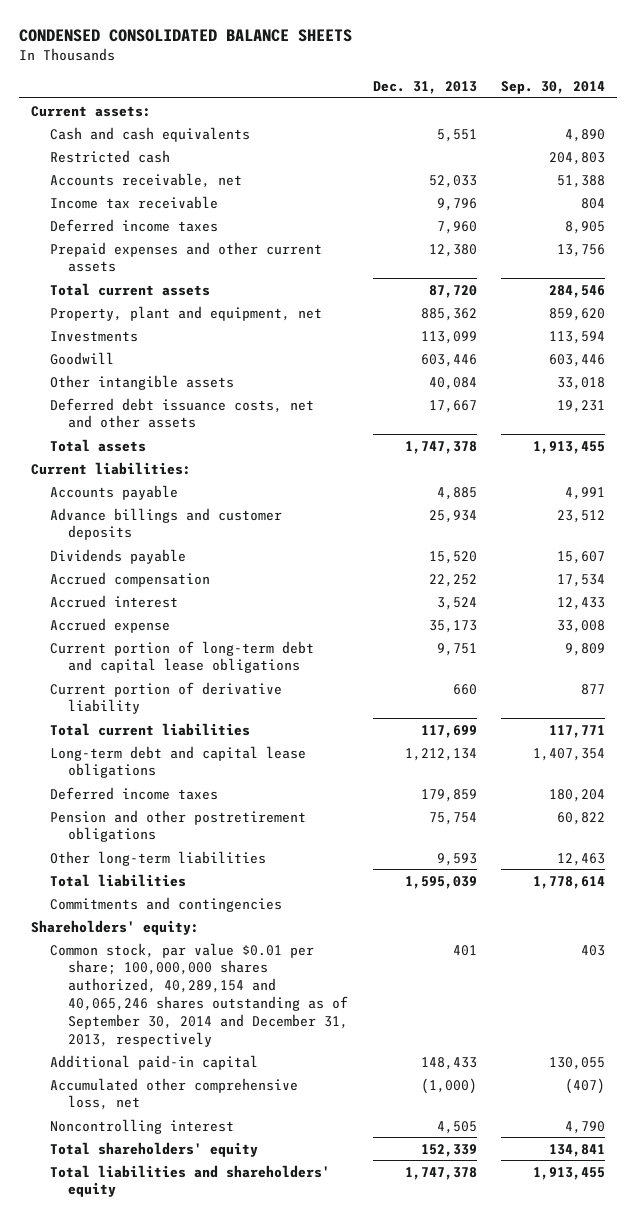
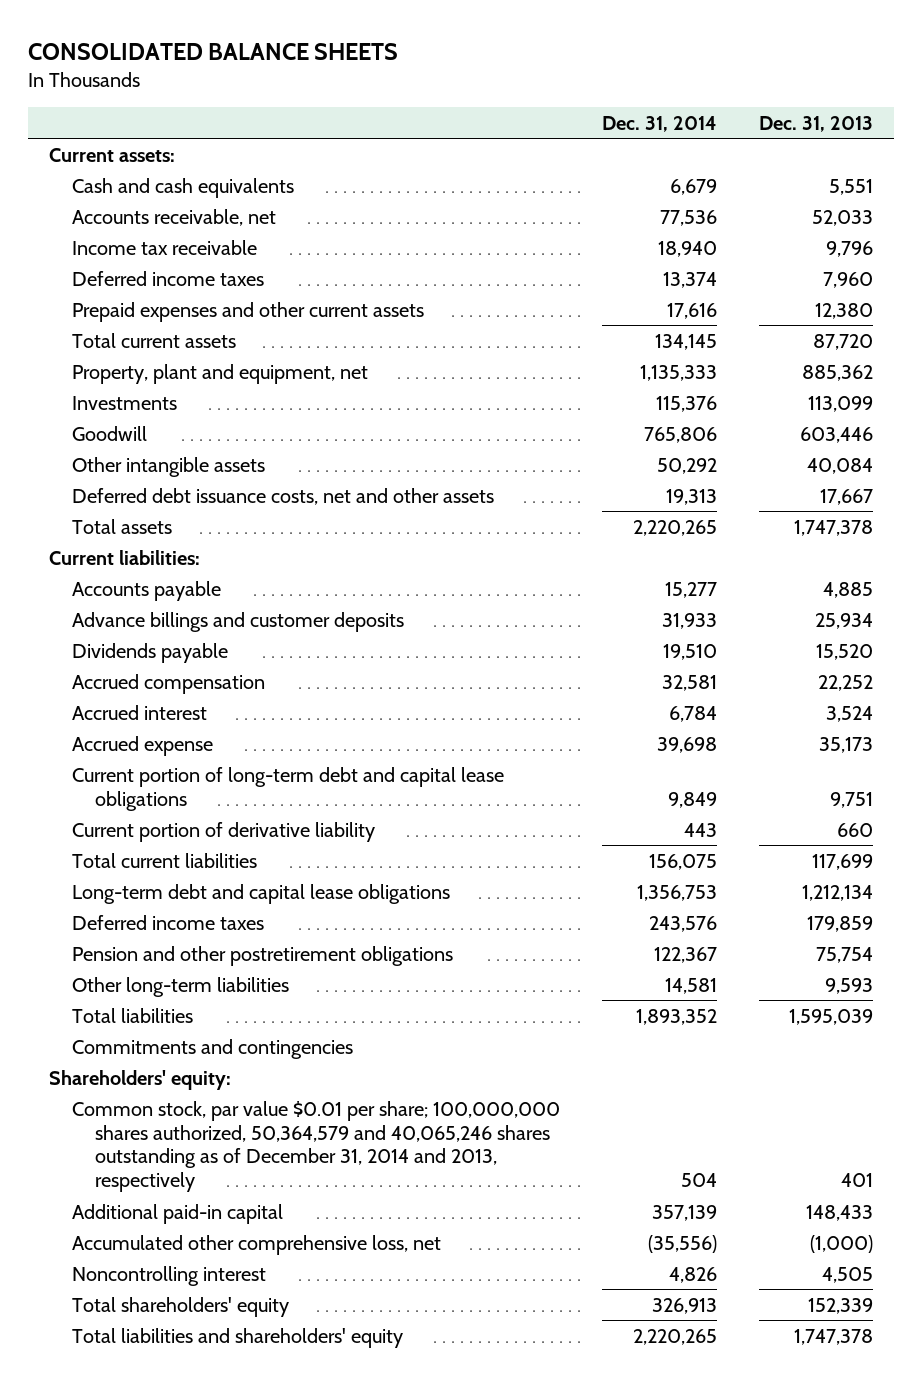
- CONDENSED CONSOLIDATED BALANCE SHEETS
+ CONSOLIDATED BALANCE SHEETS
- | Dec. 31, 2013 | Sep. 30, 2014
+ | Dec. 31, 2014 | Dec. 31, 2013
- Restricted cash | | 204,803
- Common stock, par value $0.01 per share; 100,000,000 shares authorized, 40,289,154 and 40,065,246 shares outstanding as of September 30, 2014 and December 31, 2013, respectively | 401 | 403
+ Common stock, par value $0.01 per share; 100,000,000 shares authorized, 50,364,579 and 40,065,246 shares outstanding as of December 31, 2014 and 2013, respectively | 504 | 401

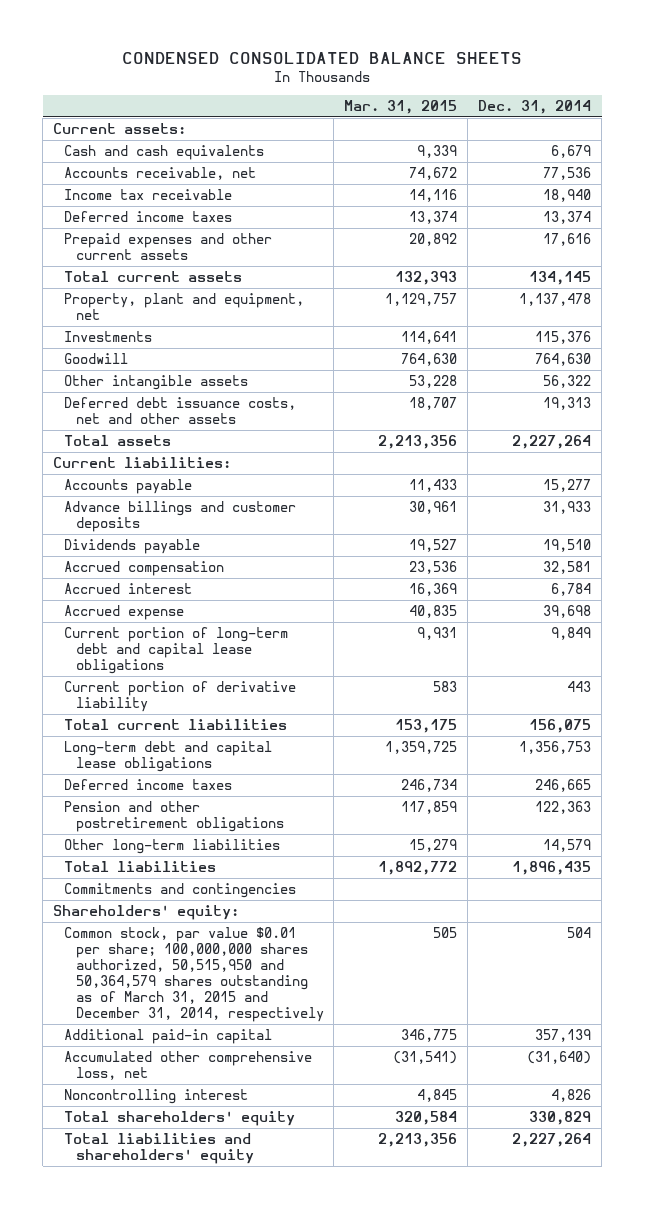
- CONSOLIDATED BALANCE SHEETS
+ CONDENSED CONSOLIDATED BALANCE SHEETS
- | Dec. 31, 2014 | Dec. 31, 2013
+ | Mar. 31, 2015 | Dec. 31, 2014
- Property, plant and equipment, net | 1,135,333 | 885,362
+ Property, plant and equipment, net | 1,129,757 | 1,137,478
- Goodwill | 765,806 | 603,446
- Other intangible assets | 50,292 | 40,084
+ Goodwill | 764,630 | 764,630
+ Other intangible assets | 53,228 | 56,322
- Total assets | 2,220,265 | 1,747,378
+ Total assets | 2,213,356 | 2,227,264
- Deferred income taxes | 243,576 | 179,859
- Pension and other postretirement obligations | 122,367 | 75,754
- Other long-term liabilities | 14,581 | 9,593
- Total liabilities | 1,893,352 | 1,595,039
+ Deferred income taxes | 246,734 | 246,665
+ Pension and other postretirement obligations | 117,859 | 122,363
+ Other long-term liabilities | 15,279 | 14,579
+ Total liabilities | 1,892,772 | 1,896,435
- Common stock, par value $0.01 per share; 100,000,000 shares authorized, 50,364,579 and 40,065,246 shares outstanding as of December 31, 2014 and 2013, respectively | 504 | 401
+ Common stock, par value $0.01 per share; 100,000,000 shares authorized, 50,515,950 and 50,364,579 shares outstanding as of March 31, 2015 and December 31, 2014, respectively | 505 | 504
- Accumulated other comprehensive loss, net | (35,556) | (1,000)
+ Accumulated other comprehensive loss, net | (31,541) | (31,640)
- Total shareholders' equity | 326,913 | 152,339
- Total liabilities and shareholders' equity | 2,220,265 | 1,747,378
+ Total shareholders' equity | 320,584 | 330,829
+ Total liabilities and shareholders' equity | 2,213,356 | 2,227,264

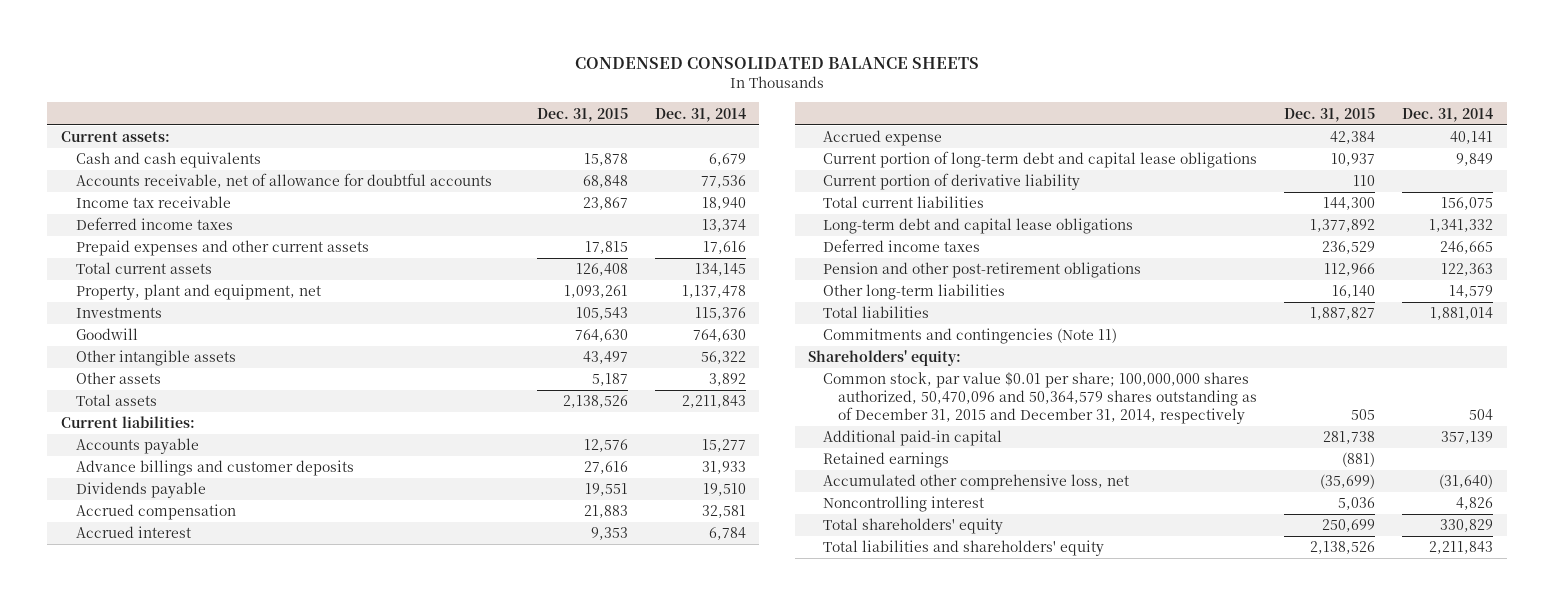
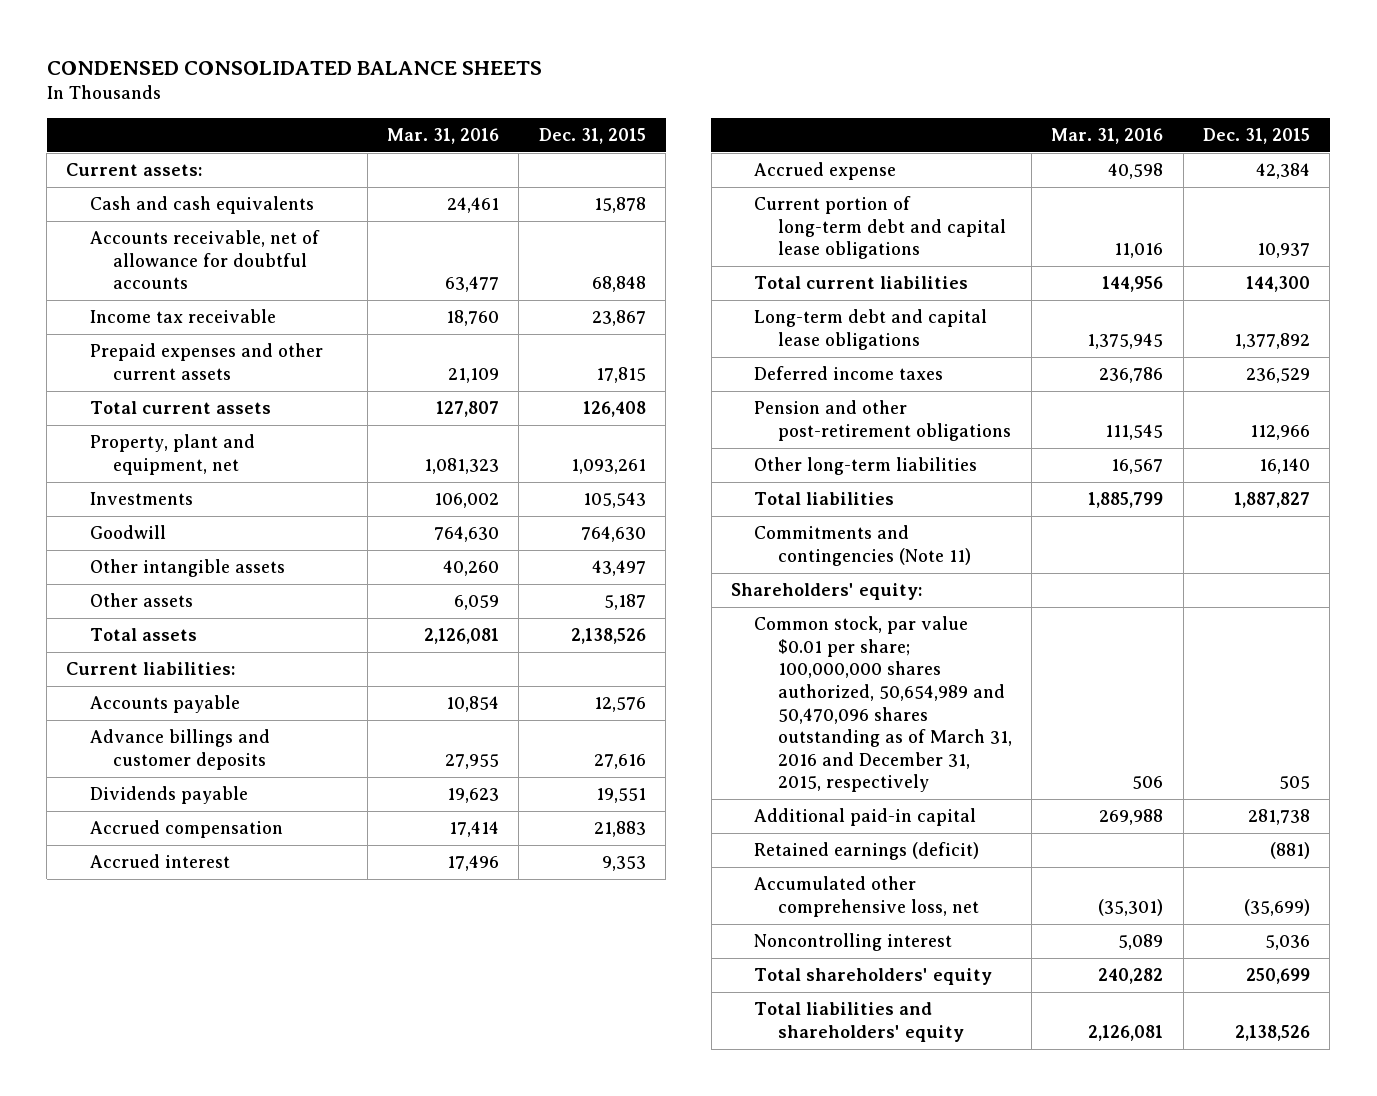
- | Dec. 31, 2015 | Dec. 31, 2014
+ | Mar. 31, 2016 | Dec. 31, 2015
- Deferred income taxes | | 13,374
- Current portion of derivative liability | 110 |
- Common stock, par value $0.01 per share; 100,000,000 shares authorized, 50,470,096 and 50,364,579 shares outstanding as of December 31, 2015 and December 31, 2014, respectively | 505 | 504
+ Common stock, par value $0.01 per share; 100,000,000 shares authorized, 50,654,989 and 50,470,096 shares outstanding as of March 31, 2016 and December 31, 2015, respectively | 506 | 505
- Retained earnings | (881) |
+ Retained earnings (deficit) | | (881)

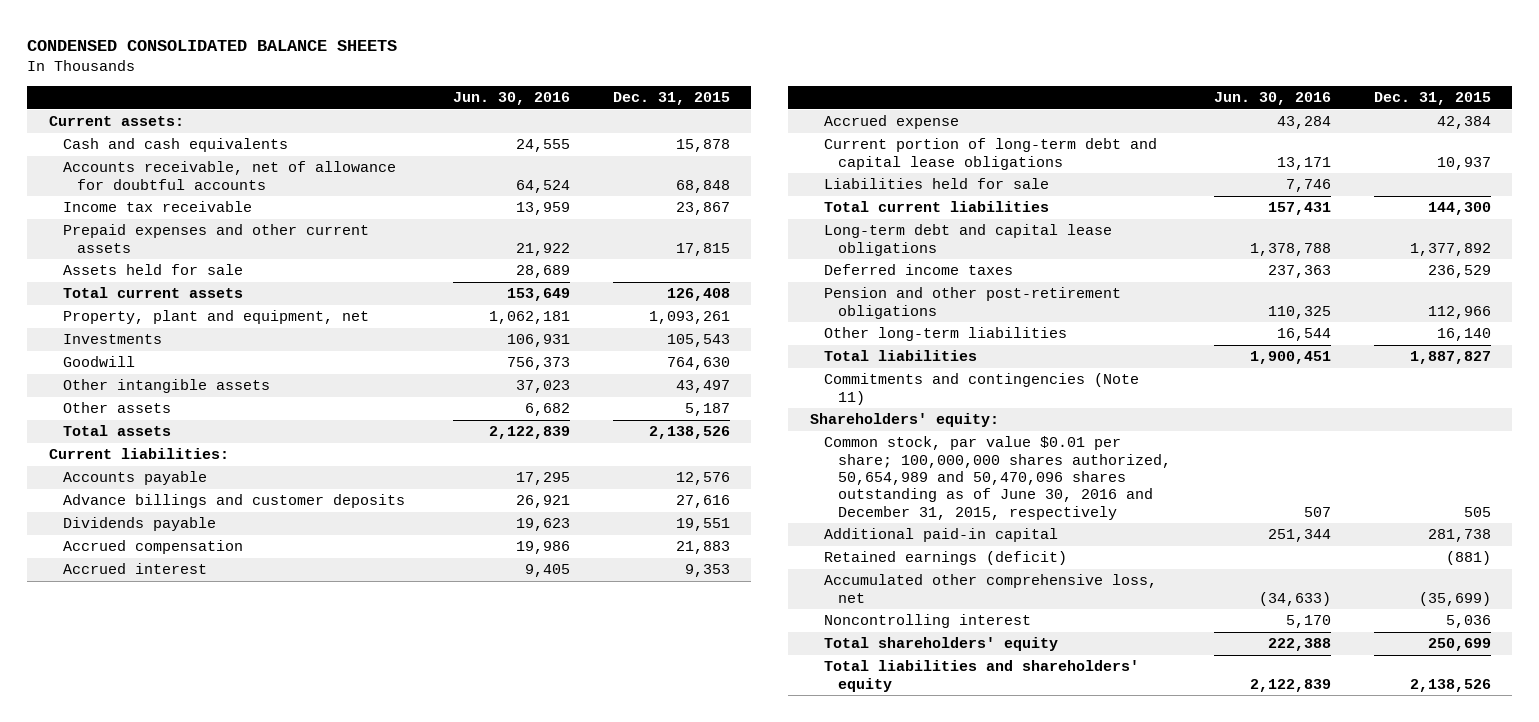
- | Mar. 31, 2016 | Dec. 31, 2015
+ | Jun. 30, 2016 | Dec. 31, 2015
+ Assets held for sale | 28,689 |
+ Liabilities held for sale | 7,746 |
- Common stock, par value $0.01 per share; 100,000,000 shares authorized, 50,654,989 and 50,470,096 shares outstanding as of March 31, 2016 and December 31, 2015, respectively | 506 | 505
+ Common stock, par value $0.01 per share; 100,000,000 shares authorized, 50,654,989 and 50,470,096 shares outstanding as of June 30, 2016 and December 31, 2015, respectively | 507 | 505

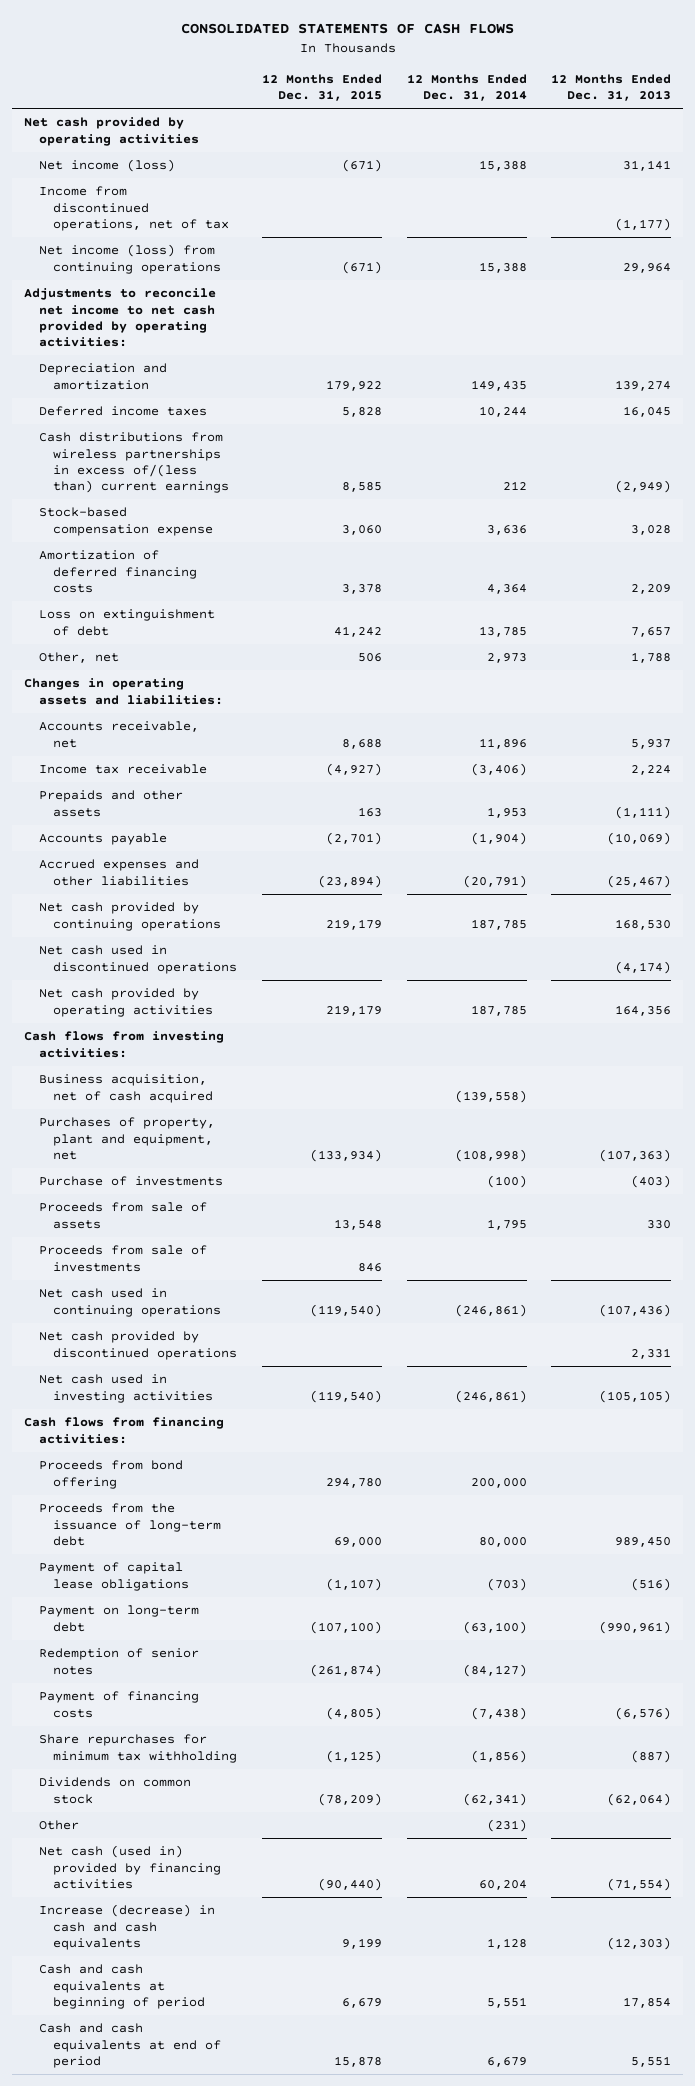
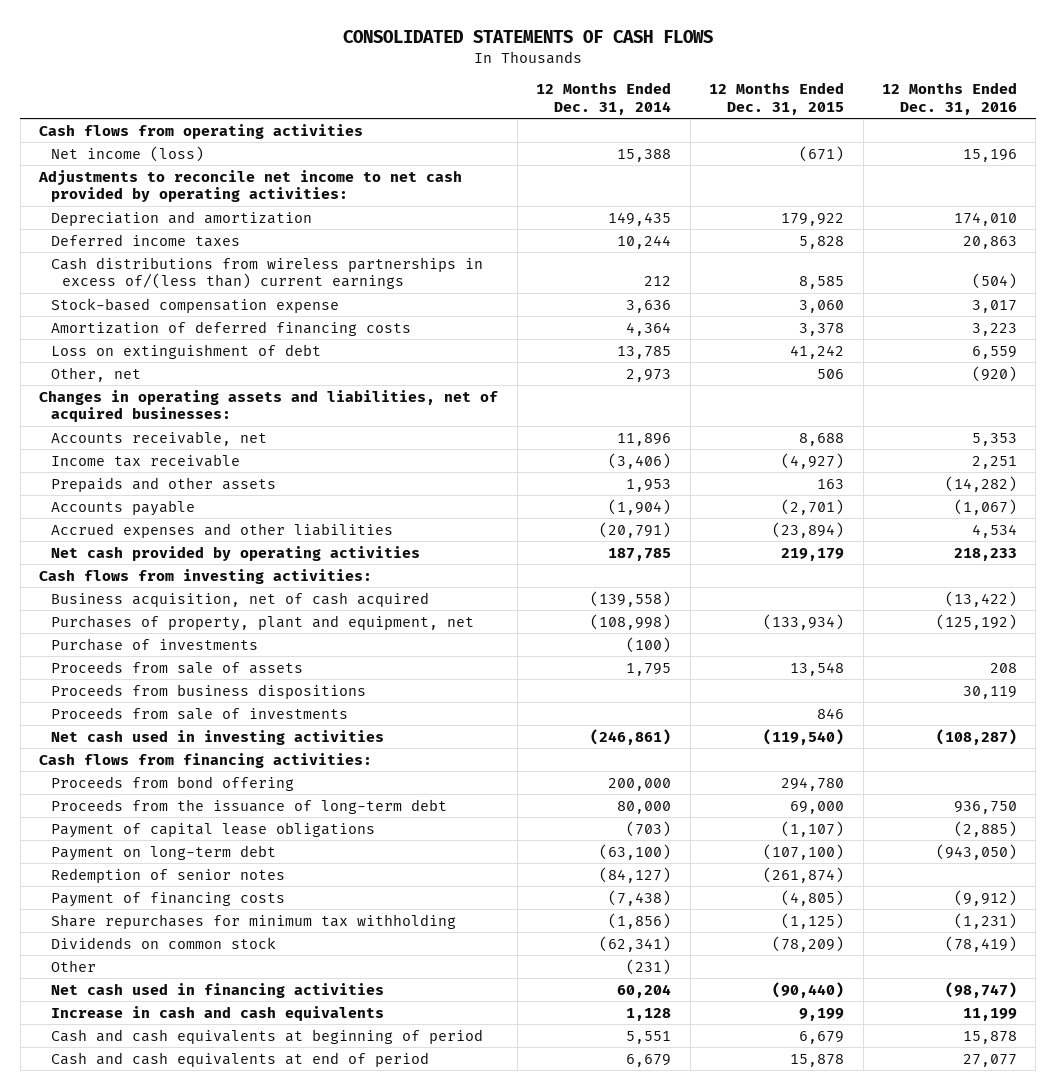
- | 12 Months Ended Dec. 31, 2015 | 12 Months Ended Dec. 31, 2014 | 12 Months Ended Dec. 31, 2013
+ | 12 Months Ended Dec. 31, 2014 | 12 Months Ended Dec. 31, 2015 | 12 Months Ended Dec. 31, 2016
- Net cash provided by operating activities
+ Cash flows from operating activities
- Income from discontinued operations, net of tax | | | (1,177)
- Net income (loss) from continuing operations | (671) | 15,388 | 29,964
- Changes in operating assets and liabilities:
+ Changes in operating assets and liabilities, net of acquired businesses:
- Net cash provided by continuing operations | 219,179 | 187,785 | 168,530
- Net cash used in discontinued operations | | | (4,174)
+ Proceeds from business dispositions | | | 30,119
- Net cash used in continuing operations | (119,540) | (246,861) | (107,436)
- Net cash provided by discontinued operations | | | 2,331
- Net cash (used in) provided by financing activities | (90,440) | 60,204 | (71,554)
- Increase (decrease) in cash and cash equivalents | 9,199 | 1,128 | (12,303)
+ Net cash used in financing activities | 60,204 | (90,440) | (98,747)
+ Increase in cash and cash equivalents | 1,128 | 9,199 | 11,199

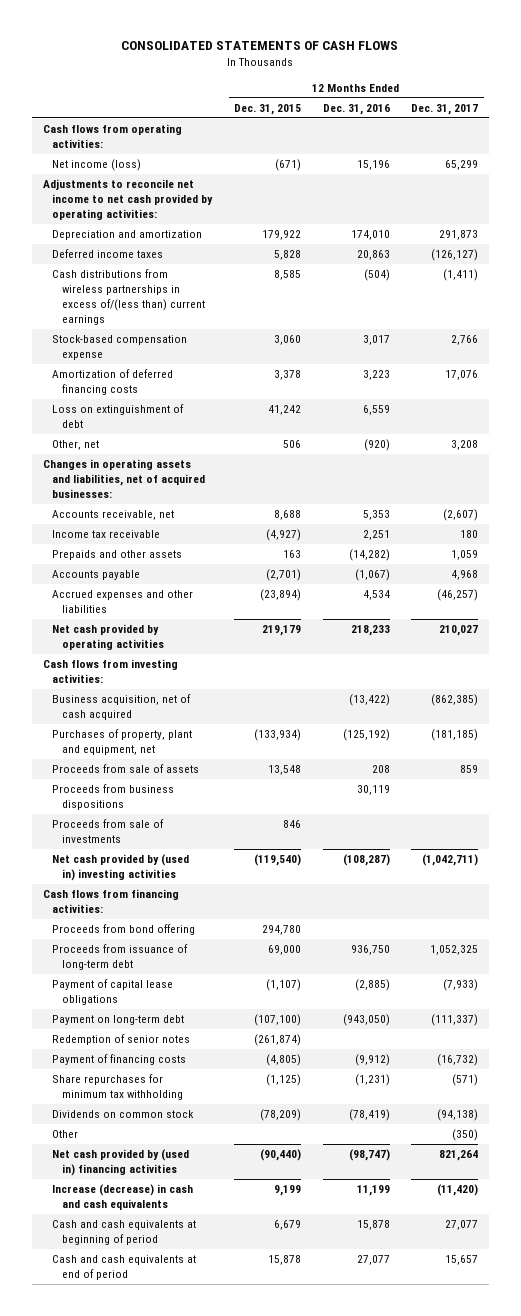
- | 12 Months Ended Dec. 31, 2014 | 12 Months Ended Dec. 31, 2015 | 12 Months Ended Dec. 31, 2016
+ | 12 Months Ended Dec. 31, 2015 | 12 Months Ended Dec. 31, 2016 | 12 Months Ended Dec. 31, 2017
- Cash flows from operating activities
+ Cash flows from operating activities:
- Purchase of investments | (100) | |
- Net cash used in investing activities | (246,861) | (119,540) | (108,287)
+ Net cash provided by (used in) investing activities | (119,540) | (108,287) | (1,042,711)
- Proceeds from the issuance of long-term debt | 80,000 | 69,000 | 936,750
+ Proceeds from issuance of long-term debt | 69,000 | 936,750 | 1,052,325
- Net cash used in financing activities | 60,204 | (90,440) | (98,747)
- Increase in cash and cash equivalents | 1,128 | 9,199 | 11,199
+ Net cash provided by (used in) financing activities | (90,440) | (98,747) | 821,264
+ Increase (decrease) in cash and cash equivalents | 9,199 | 11,199 | (11,420)

